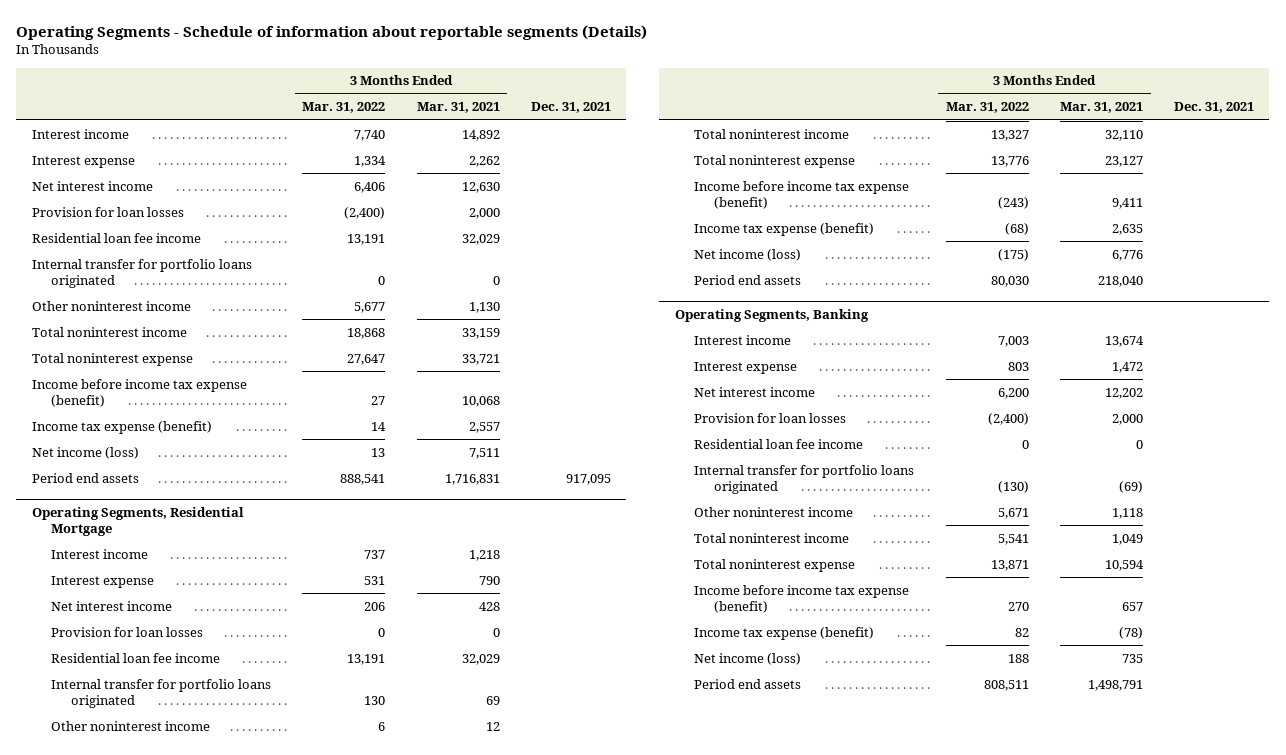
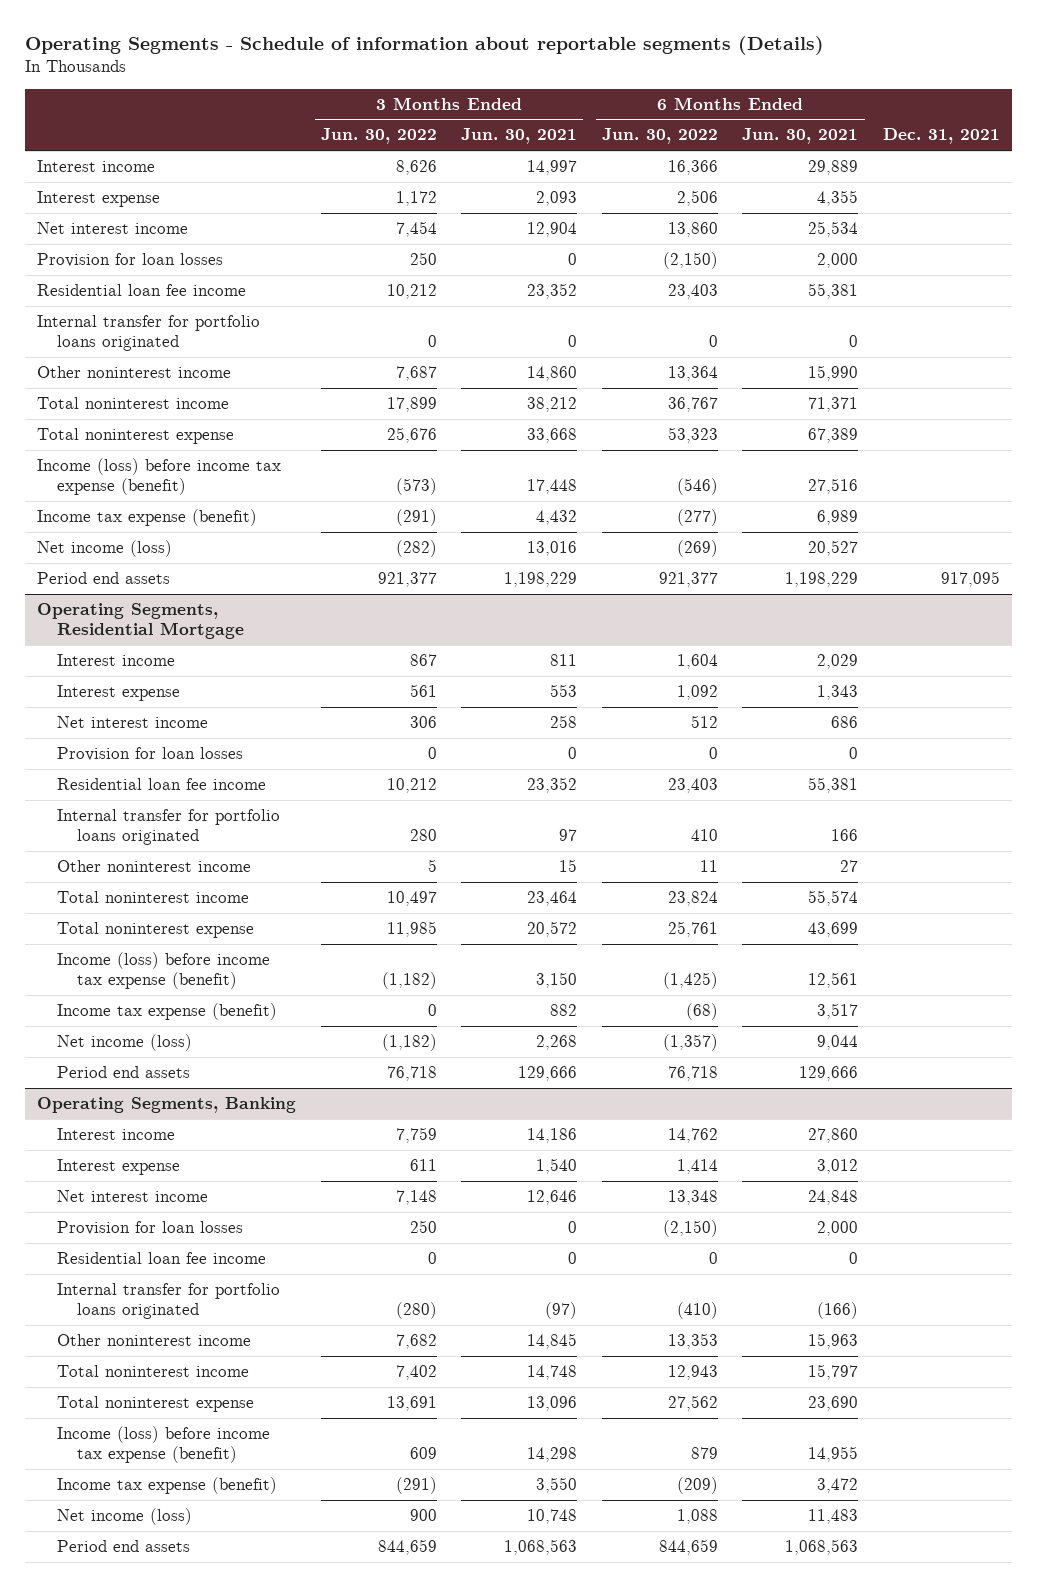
- | 3 Months Ended Mar. 31, 2022 | 3 Months Ended Mar. 31, 2021 | Dec. 31, 2021
+ | 3 Months Ended Jun. 30, 2022 | 3 Months Ended Jun. 30, 2021 | 6 Months Ended Jun. 30, 2022 | 6 Months Ended Jun. 30, 2021 | Dec. 31, 2021
- Income before income tax expense (benefit) | 27 | 10,068 |
+ Income (loss) before income tax expense (benefit) | (573) | 17,448 | (546) | 27,516 |
@ Operating Segments, Residential Mortgage
- Income before income tax expense (benefit) | (243) | 9,411 |
+ Income (loss) before income tax expense (benefit) | (1,182) | 3,150 | (1,425) | 12,561 |
@ Operating Segments, Banking
- Income before income tax expense (benefit) | 270 | 657 |
+ Income (loss) before income tax expense (benefit) | 609 | 14,298 | 879 | 14,955 |

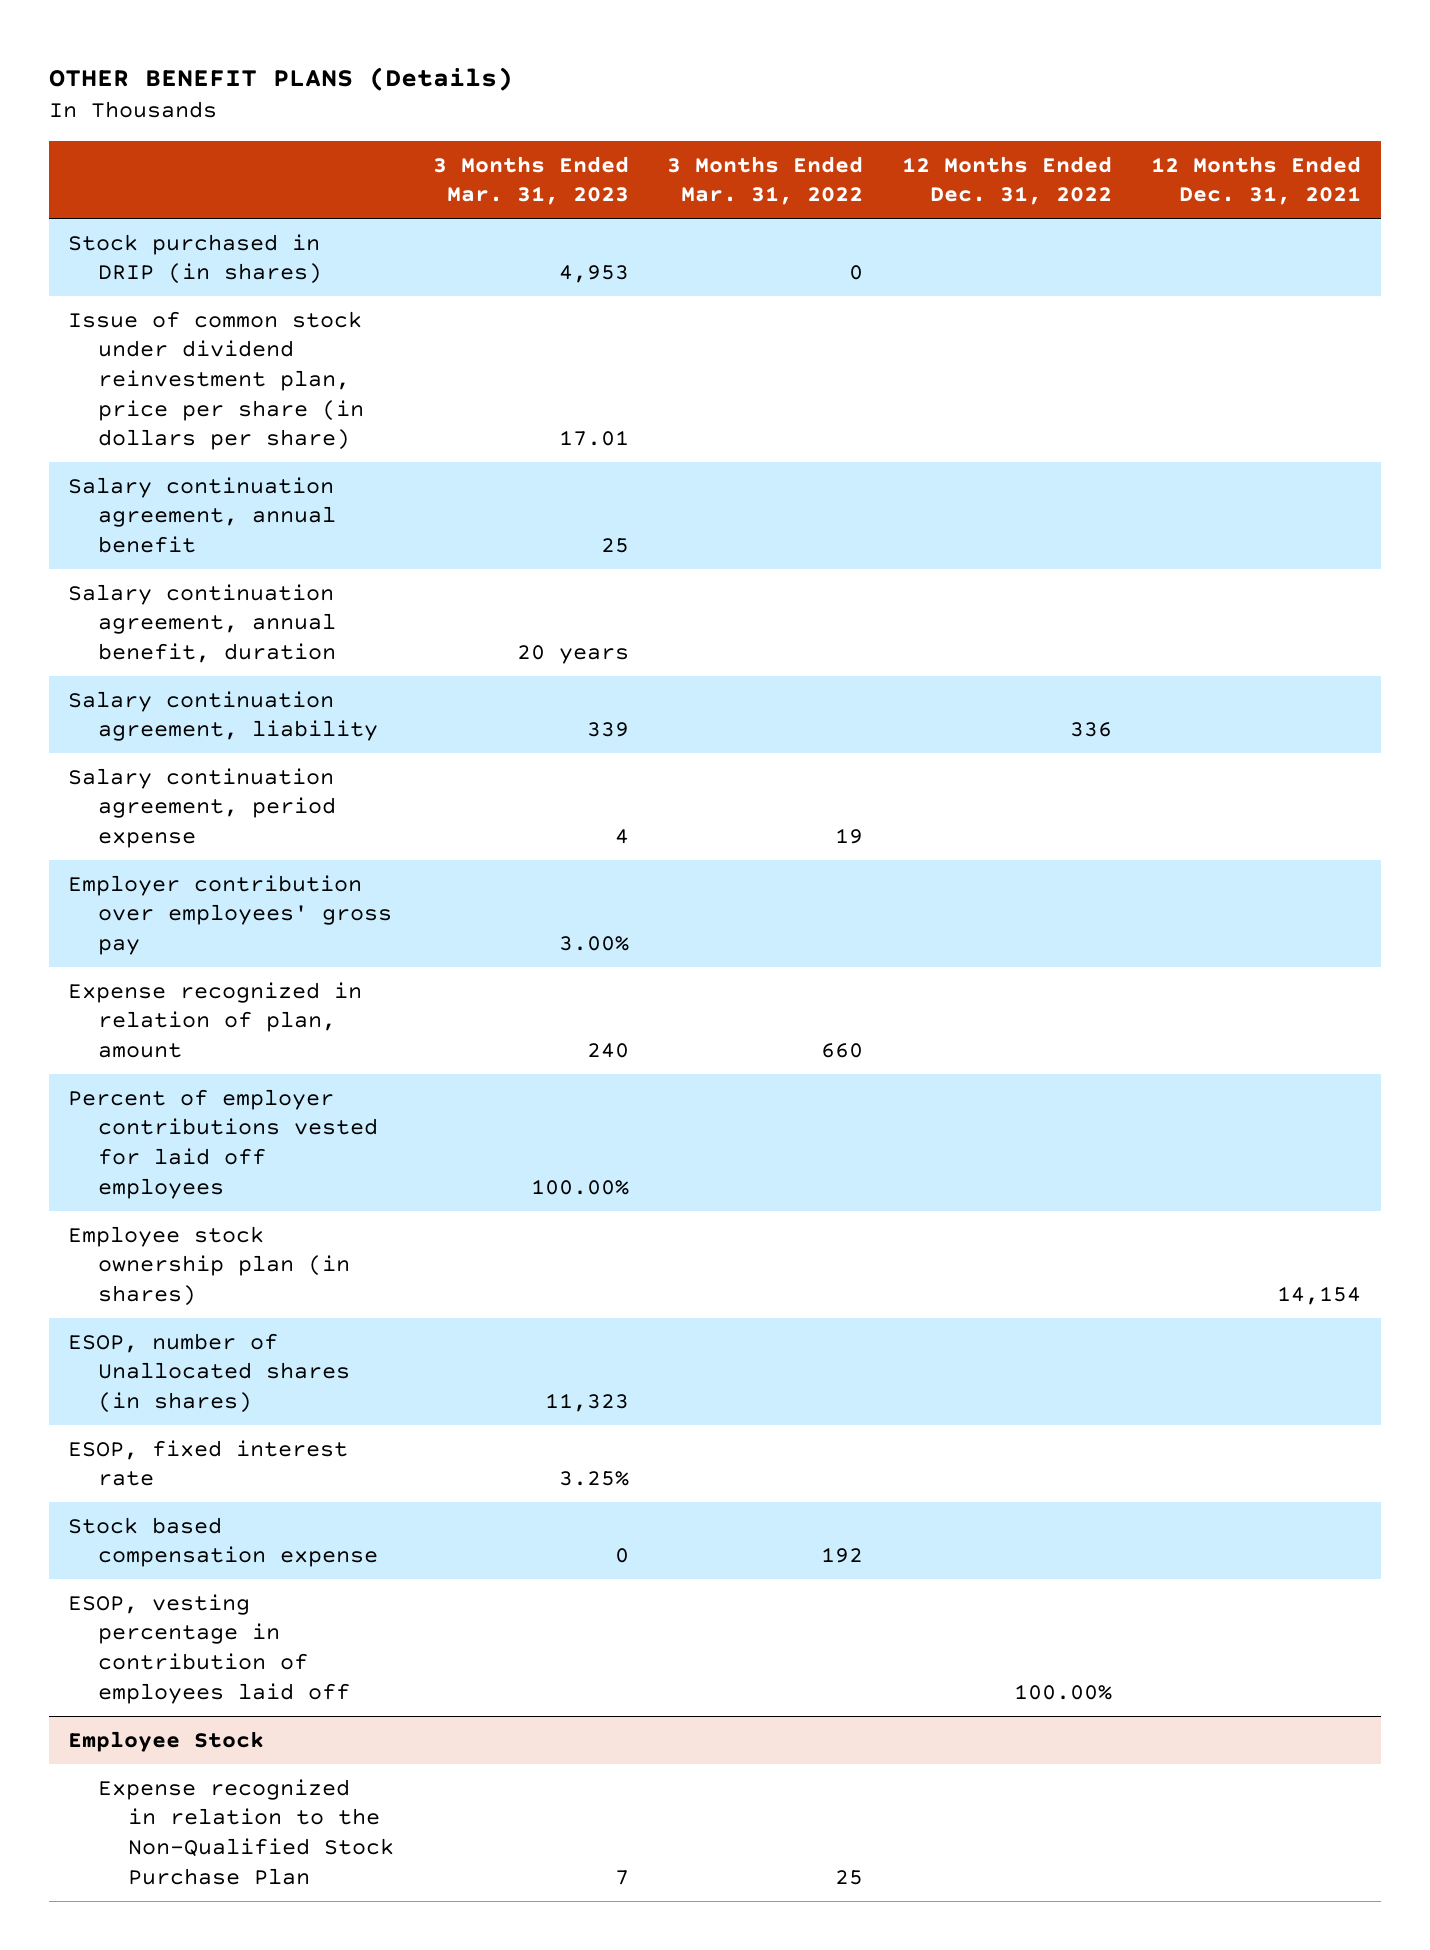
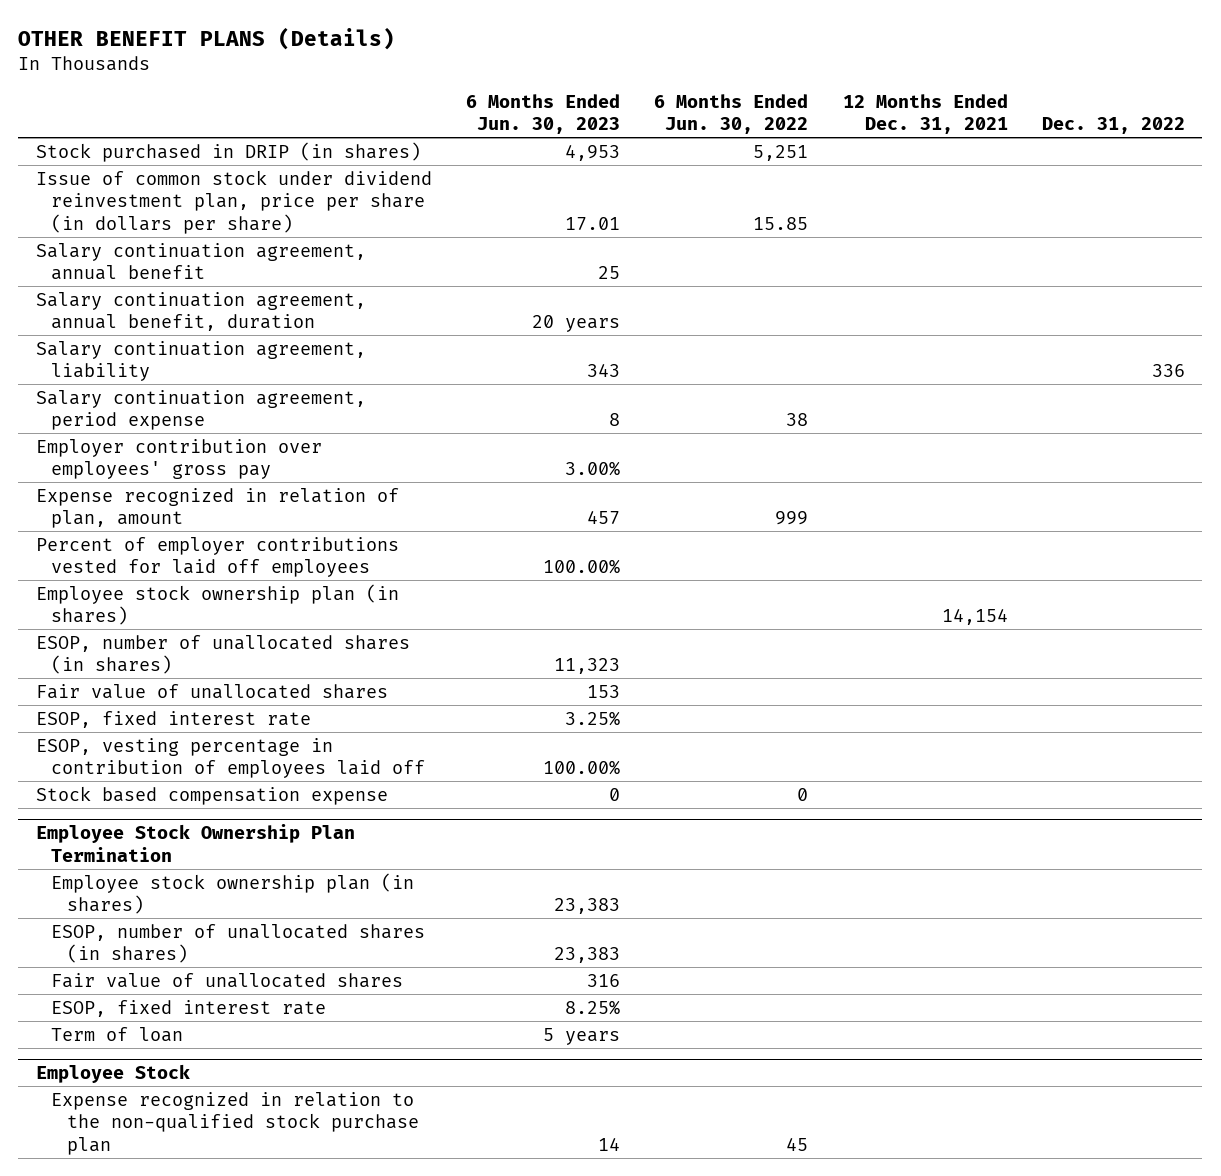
- | 3 Months Ended Mar. 31, 2023 | 3 Months Ended Mar. 31, 2022 | 12 Months Ended Dec. 31, 2022 | 12 Months Ended Dec. 31, 2021
+ | 6 Months Ended Jun. 30, 2023 | 6 Months Ended Jun. 30, 2022 | 12 Months Ended Dec. 31, 2021 | Dec. 31, 2022
- ESOP, number of Unallocated shares (in shares) | 11,323 | | |
+ ESOP, number of unallocated shares (in shares) | 11,323 | | |
+ Fair value of unallocated shares | 153 | | |
moved down: Stock based compensation expense | 0 | 0 | |
+ Employee Stock Ownership Plan Termination
+ Employee stock ownership plan (in shares) | 23,383 | | |
+ ESOP, number of unallocated shares (in shares) | 23,383 | | |
+ Fair value of unallocated shares | 316 | | |
+ ESOP, fixed interest rate | 8.25% | | |
+ Term of loan | 5 years | | |
@ Employee Stock
- Expense recognized in relation to the Non-Qualified Stock Purchase Plan | 7 | 25 | |
+ Expense recognized in relation to the non-qualified stock purchase plan | 14 | 45 | |

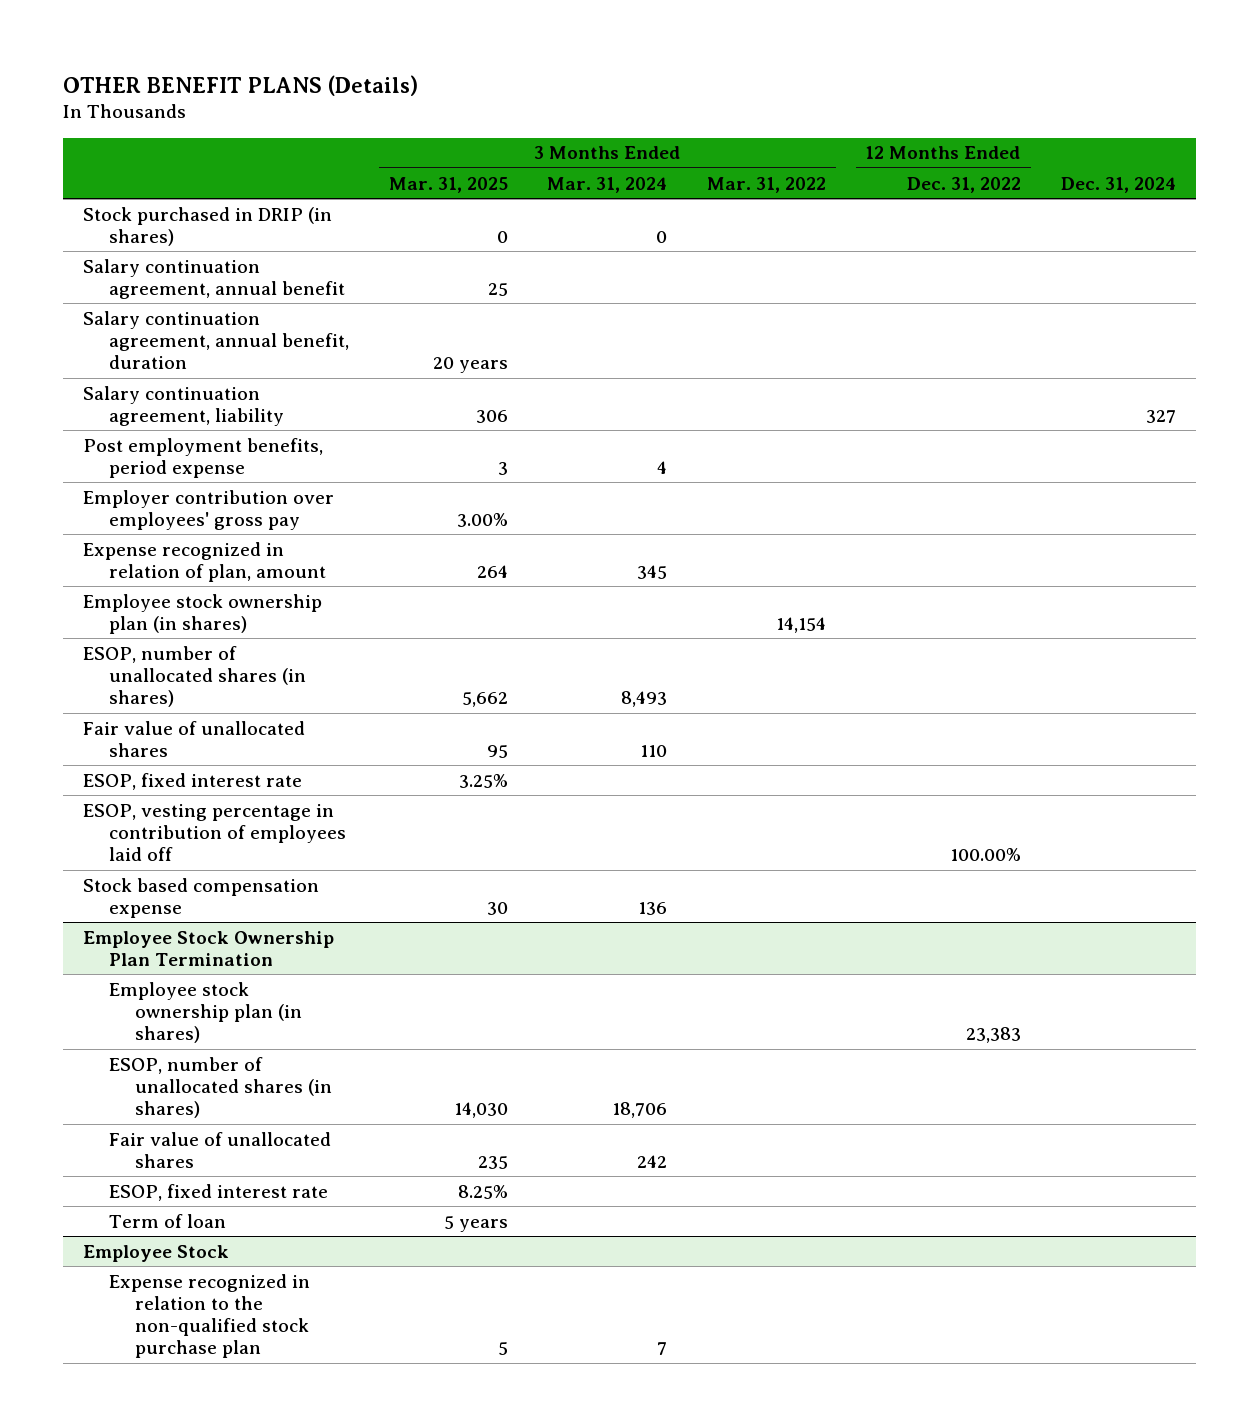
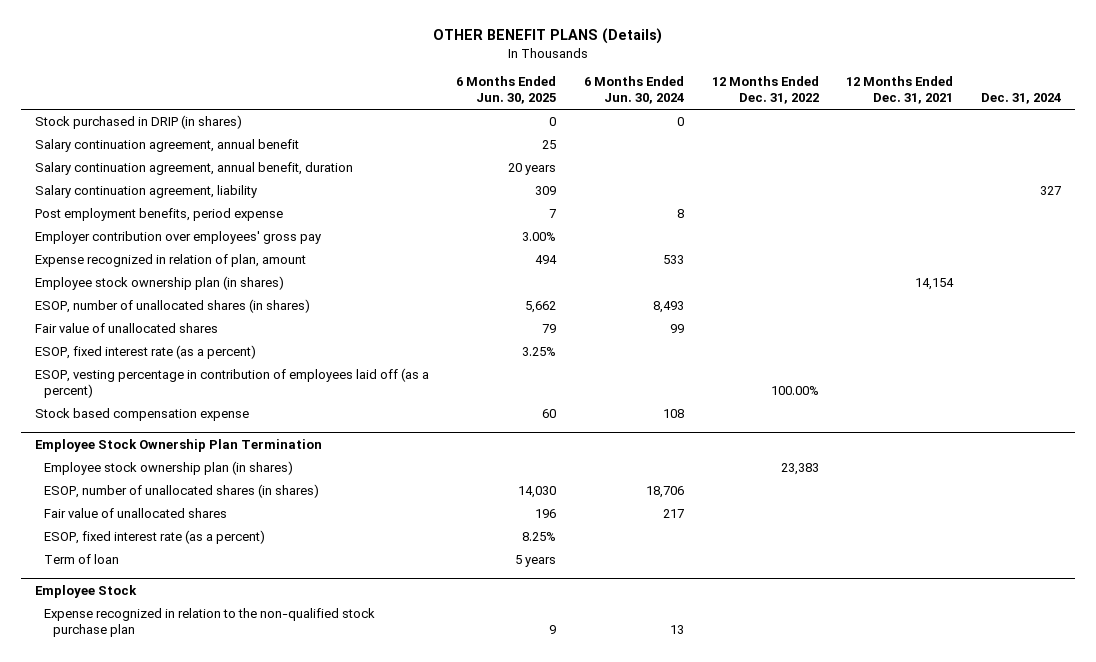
- | 3 Months Ended Mar. 31, 2025 | 3 Months Ended Mar. 31, 2024 | 3 Months Ended Mar. 31, 2022 | 12 Months Ended Dec. 31, 2022 | Dec. 31, 2024
+ | 6 Months Ended Jun. 30, 2025 | 6 Months Ended Jun. 30, 2024 | 12 Months Ended Dec. 31, 2022 | 12 Months Ended Dec. 31, 2021 | Dec. 31, 2024
- ESOP, fixed interest rate | 3.25% | | | |
- ESOP, vesting percentage in contribution of employees laid off | | | | 100.00% |
+ ESOP, fixed interest rate (as a percent) | 3.25% | | | |
+ ESOP, vesting percentage in contribution of employees laid off (as a percent) | | | 100.00% | |
@ Employee Stock Ownership Plan Termination
- ESOP, fixed interest rate | 8.25% | | | |
+ ESOP, fixed interest rate (as a percent) | 8.25% | | | |

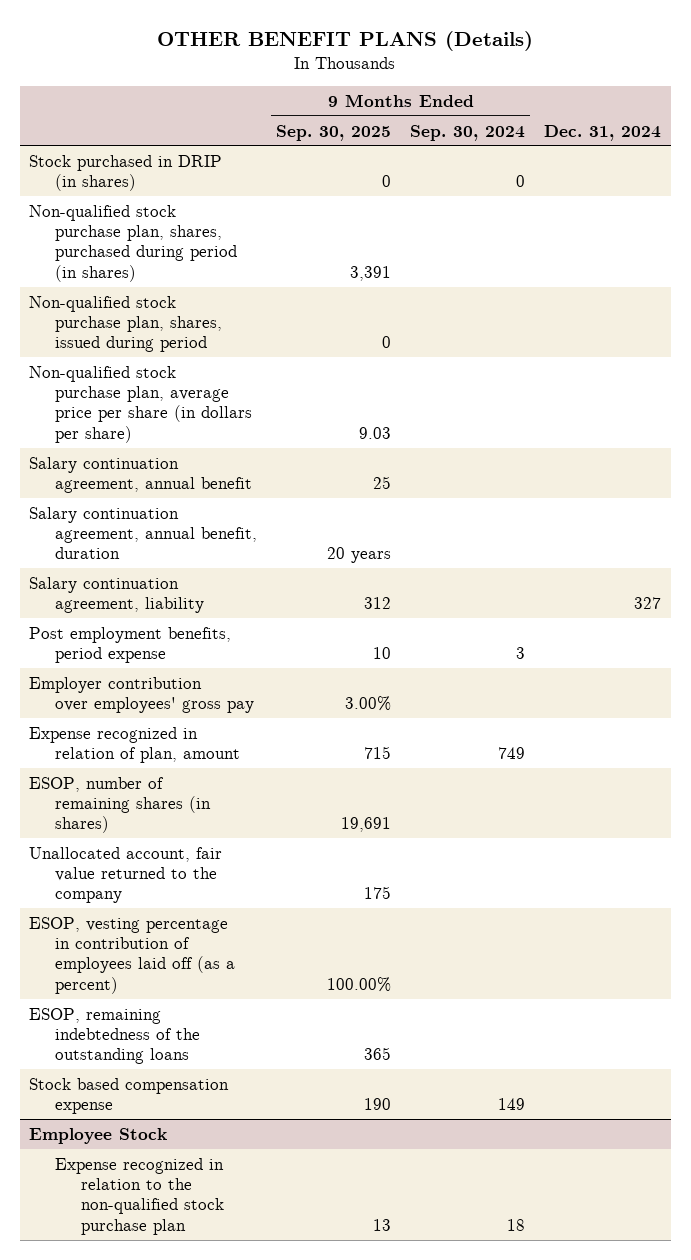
- | 6 Months Ended Jun. 30, 2025 | 6 Months Ended Jun. 30, 2024 | 12 Months Ended Dec. 31, 2022 | 12 Months Ended Dec. 31, 2021 | Dec. 31, 2024
+ | 9 Months Ended Sep. 30, 2025 | 9 Months Ended Sep. 30, 2024 | Dec. 31, 2024
+ Non-qualified stock purchase plan, shares, purchased during period (in shares) | 3,391 | |
+ Non-qualified stock purchase plan, shares, issued during period | 0 | |
+ Non-qualified stock purchase plan, average price per share (in dollars per share) | 9.03 | |
- Employee stock ownership plan (in shares) | | | | 14,154 |
- ESOP, number of unallocated shares (in shares) | 5,662 | 8,493 | | |
- Fair value of unallocated shares | 79 | 99 | | |
- ESOP, fixed interest rate (as a percent) | 3.25% | | | |
+ ESOP, number of remaining shares (in shares) | 19,691 | |
+ Unallocated account, fair value returned to the company | 175 | |
+ ESOP, remaining indebtedness of the outstanding loans | 365 | |
- Employee Stock Ownership Plan Termination
- Employee stock ownership plan (in shares) | | | 23,383 | |
- ESOP, number of unallocated shares (in shares) | 14,030 | 18,706 | | |
- Fair value of unallocated shares | 196 | 217 | | |
- ESOP, fixed interest rate (as a percent) | 8.25% | | | |
- Term of loan | 5 years | | | |

